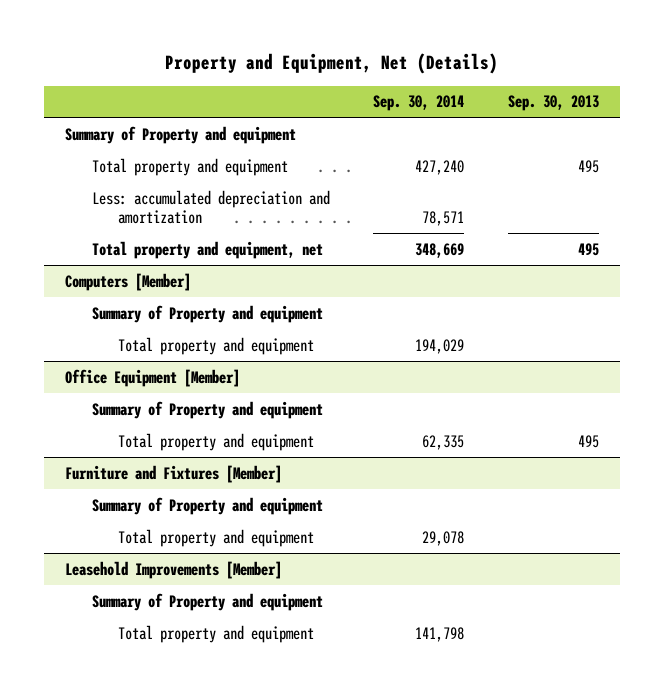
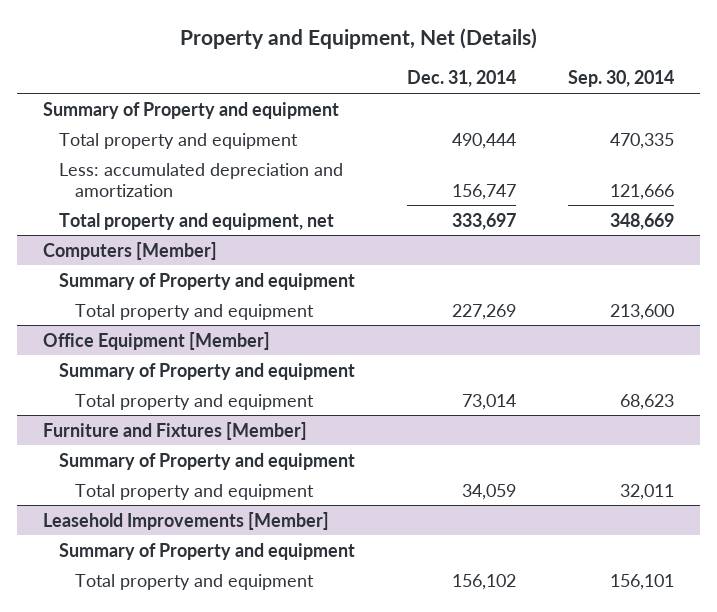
- | Sep. 30, 2014 | Sep. 30, 2013
+ | Dec. 31, 2014 | Sep. 30, 2014
- Total property and equipment | 427,240 | 495
- Less: accumulated depreciation and amortization | 78,571 |
+ Total property and equipment | 490,444 | 470,335
+ Less: accumulated depreciation and amortization | 156,747 | 121,666
@ Computers [Member]
- Total property and equipment | 194,029 |
+ Total property and equipment | 227,269 | 213,600
@ Office Equipment [Member]
- Total property and equipment | 62,335 | 495
+ Total property and equipment | 73,014 | 68,623
@ Furniture and Fixtures [Member]
- Total property and equipment | 29,078 |
+ Total property and equipment | 34,059 | 32,011
@ Leasehold Improvements [Member]
- Total property and equipment | 141,798 |
+ Total property and equipment | 156,102 | 156,101

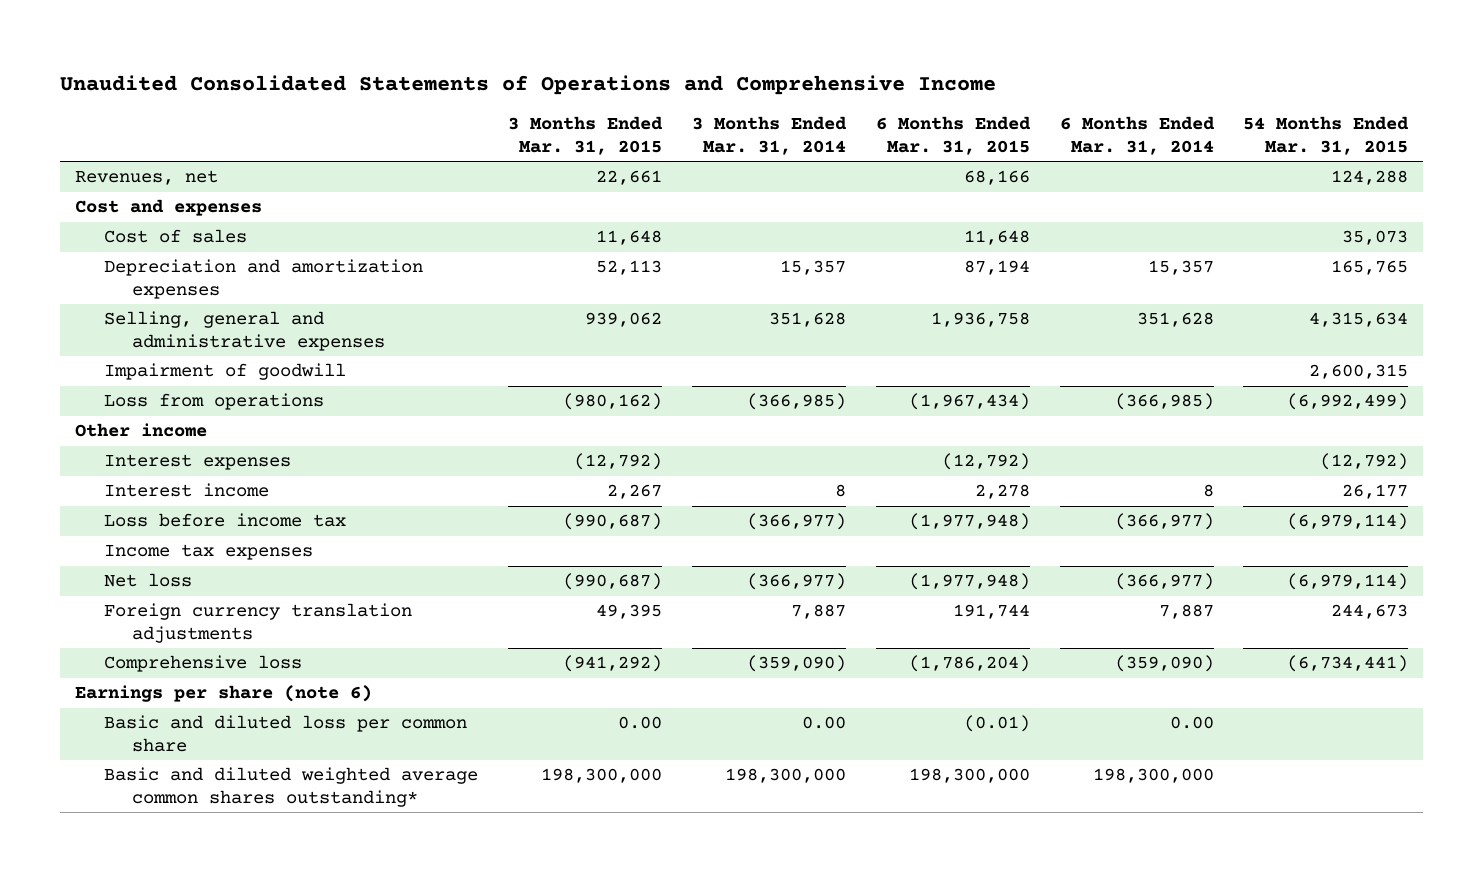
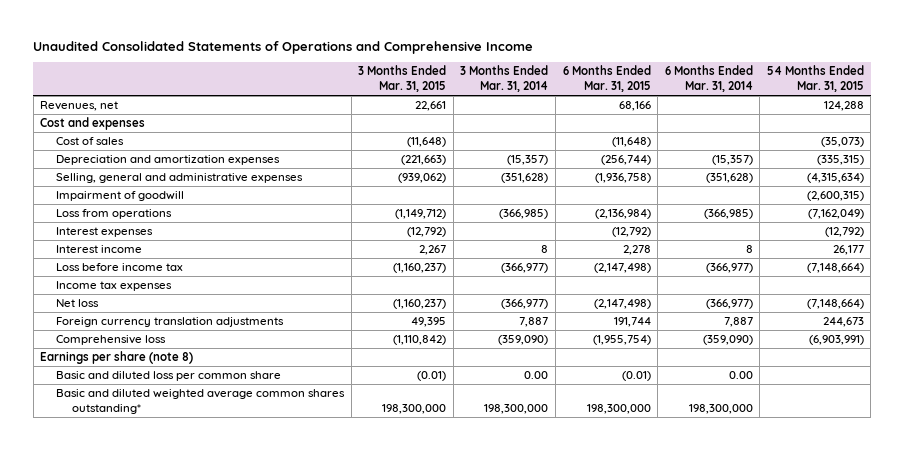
- Cost of sales | 11,648 | | 11,648 | | 35,073
- Depreciation and amortization expenses | 52,113 | 15,357 | 87,194 | 15,357 | 165,765
- Selling, general and administrative expenses | 939,062 | 351,628 | 1,936,758 | 351,628 | 4,315,634
- Impairment of goodwill | | | | | 2,600,315
- Loss from operations | (980,162) | (366,985) | (1,967,434) | (366,985) | (6,992,499)
- Other income
+ Cost of sales | (11,648) | | (11,648) | | (35,073)
+ Depreciation and amortization expenses | (221,663) | (15,357) | (256,744) | (15,357) | (335,315)
+ Selling, general and administrative expenses | (939,062) | (351,628) | (1,936,758) | (351,628) | (4,315,634)
+ Impairment of goodwill | | | | | (2,600,315)
+ Loss from operations | (1,149,712) | (366,985) | (2,136,984) | (366,985) | (7,162,049)
- Loss before income tax | (990,687) | (366,977) | (1,977,948) | (366,977) | (6,979,114)
+ Loss before income tax | (1,160,237) | (366,977) | (2,147,498) | (366,977) | (7,148,664)
- Net loss | (990,687) | (366,977) | (1,977,948) | (366,977) | (6,979,114)
+ Net loss | (1,160,237) | (366,977) | (2,147,498) | (366,977) | (7,148,664)
- Comprehensive loss | (941,292) | (359,090) | (1,786,204) | (359,090) | (6,734,441)
- Earnings per share (note 6)
- Basic and diluted loss per common share | 0.00 | 0.00 | (0.01) | 0.00 |
+ Comprehensive loss | (1,110,842) | (359,090) | (1,955,754) | (359,090) | (6,903,991)
+ Earnings per share (note 8)
+ Basic and diluted loss per common share | (0.01) | 0.00 | (0.01) | 0.00 |

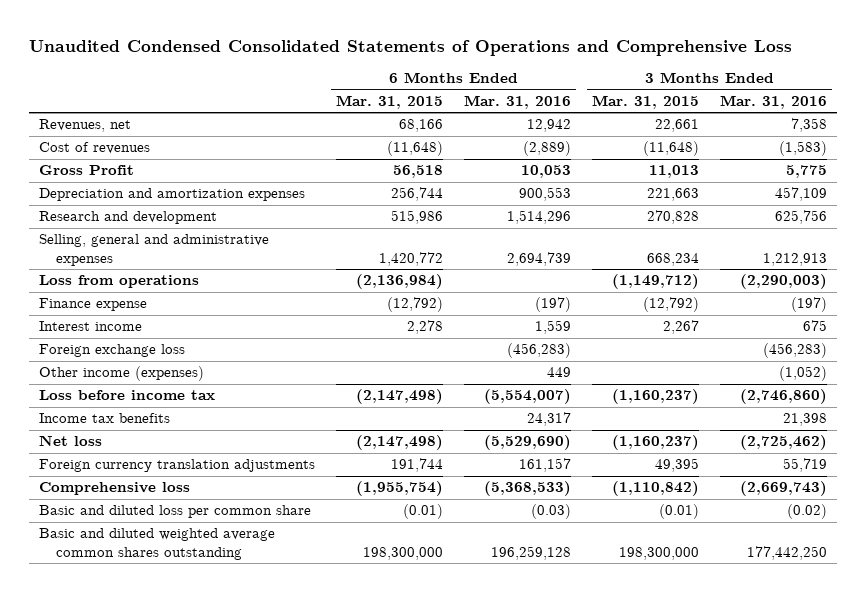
- Unaudited Consolidated Statements of Operations and Comprehensive Income
+ Unaudited Condensed Consolidated Statements of Operations and Comprehensive Loss
- | 3 Months Ended Mar. 31, 2015 | 3 Months Ended Mar. 31, 2014 | 6 Months Ended Mar. 31, 2015 | 6 Months Ended Mar. 31, 2014 | 54 Months Ended Mar. 31, 2015
+ | 6 Months Ended Mar. 31, 2015 | 6 Months Ended Mar. 31, 2016 | 3 Months Ended Mar. 31, 2015 | 3 Months Ended Mar. 31, 2016
- Cost and expenses
- Cost of sales | (11,648) | | (11,648) | | (35,073)
- Depreciation and amortization expenses | (221,663) | (15,357) | (256,744) | (15,357) | (335,315)
- Selling, general and administrative expenses | (939,062) | (351,628) | (1,936,758) | (351,628) | (4,315,634)
- Impairment of goodwill | | | | | (2,600,315)
+ Cost of revenues | (11,648) | (2,889) | (11,648) | (1,583)
+ Gross Profit | 56,518 | 10,053 | 11,013 | 5,775
+ Depreciation and amortization expenses | 256,744 | 900,553 | 221,663 | 457,109
+ Research and development | 515,986 | 1,514,296 | 270,828 | 625,756
+ Selling, general and administrative expenses | 1,420,772 | 2,694,739 | 668,234 | 1,212,913
- Interest expenses | (12,792) | | (12,792) | | (12,792)
+ Finance expense | (12,792) | (197) | (12,792) | (197)
+ Foreign exchange loss | | (456,283) | | (456,283)
+ Other income (expenses) | | 449 | | (1,052)
- Income tax expenses
+ Income tax benefits | | 24,317 | | 21,398
- Earnings per share (note 8)
- Basic and diluted weighted average common shares outstanding* | 198,300,000 | 198,300,000 | 198,300,000 | 198,300,000 |
+ Basic and diluted weighted average common shares outstanding | 198,300,000 | 196,259,128 | 198,300,000 | 177,442,250

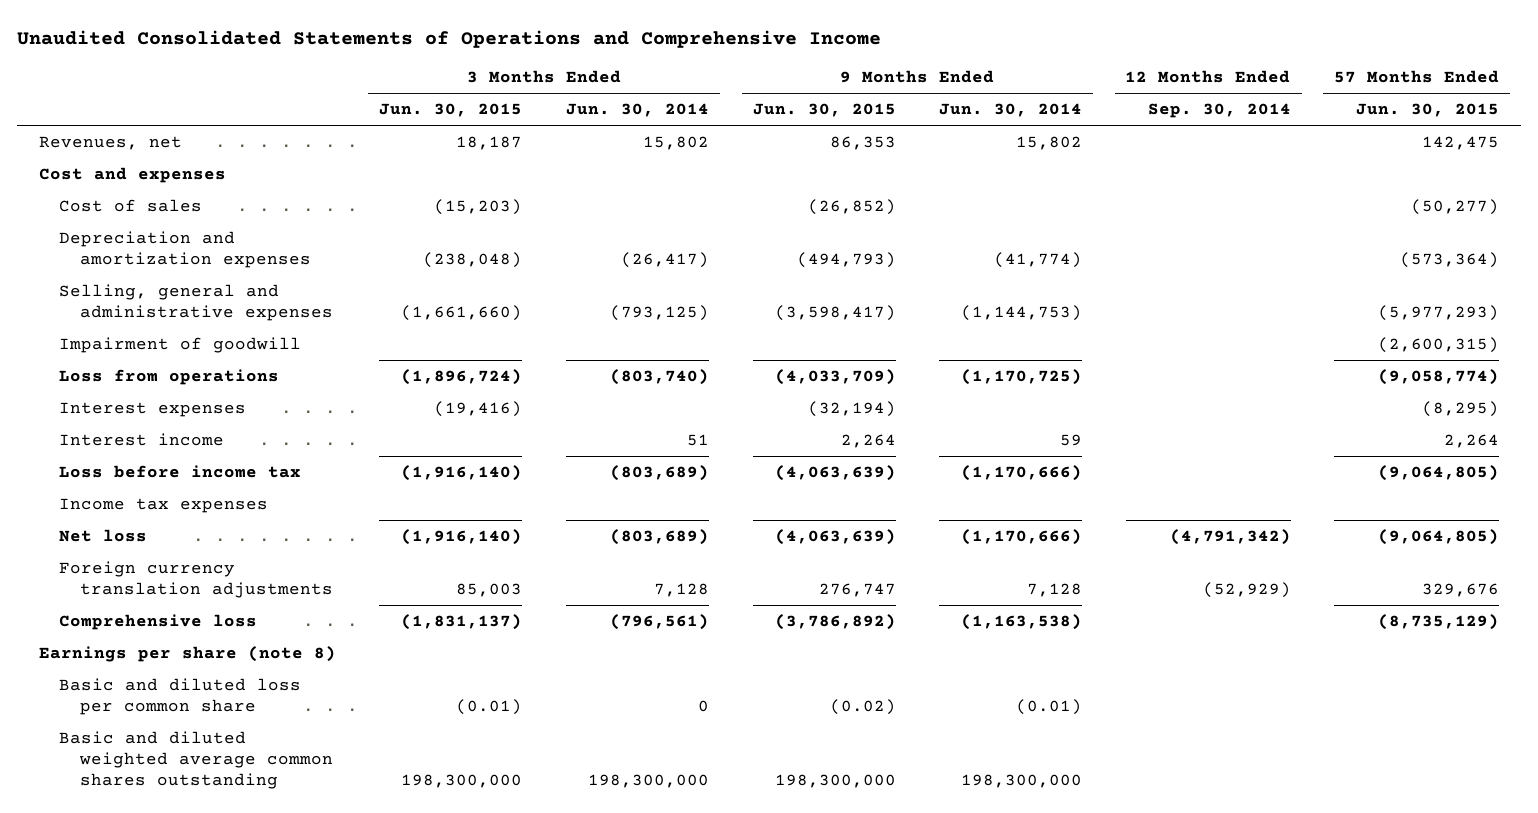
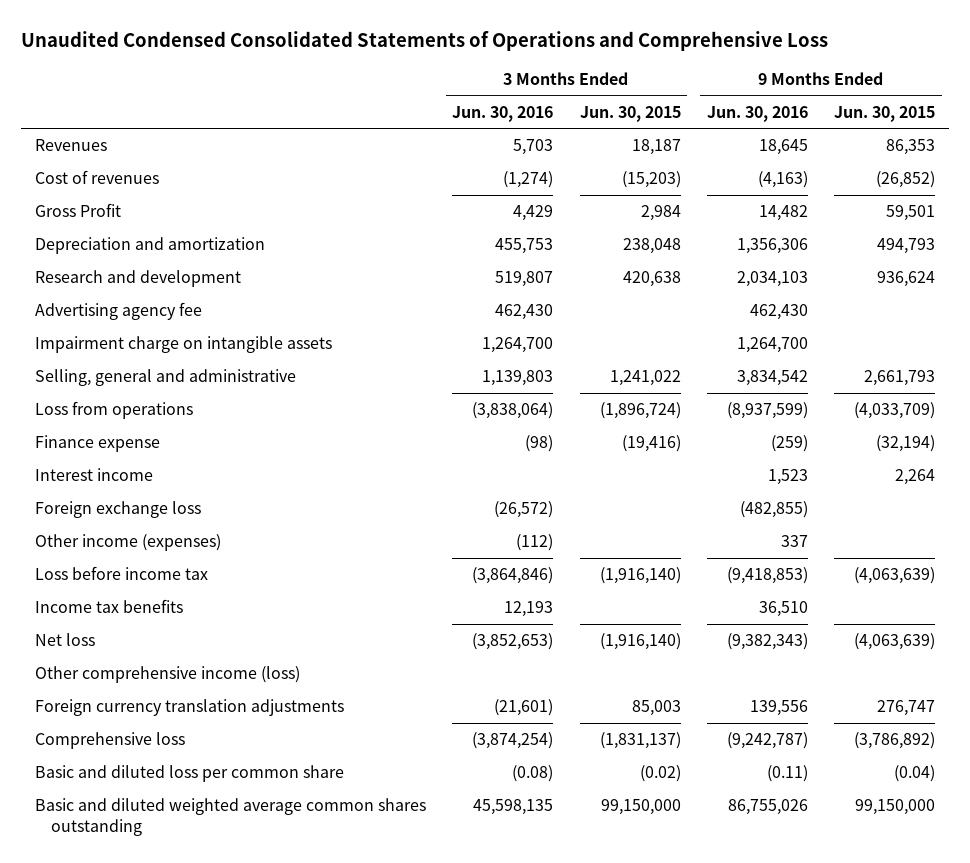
- Unaudited Consolidated Statements of Operations and Comprehensive Income
+ Unaudited Condensed Consolidated Statements of Operations and Comprehensive Loss
- | 3 Months Ended Jun. 30, 2015 | 3 Months Ended Jun. 30, 2014 | 9 Months Ended Jun. 30, 2015 | 9 Months Ended Jun. 30, 2014 | 12 Months Ended Sep. 30, 2014 | 57 Months Ended Jun. 30, 2015
+ | 3 Months Ended Jun. 30, 2016 | 3 Months Ended Jun. 30, 2015 | 9 Months Ended Jun. 30, 2016 | 9 Months Ended Jun. 30, 2015
- Revenues, net | 18,187 | 15,802 | 86,353 | 15,802 | | 142,475
- Cost and expenses
- Cost of sales | (15,203) | | (26,852) | | | (50,277)
- Depreciation and amortization expenses | (238,048) | (26,417) | (494,793) | (41,774) | | (573,364)
- Selling, general and administrative expenses | (1,661,660) | (793,125) | (3,598,417) | (1,144,753) | | (5,977,293)
- Impairment of goodwill | | | | | | (2,600,315)
+ Revenues | 5,703 | 18,187 | 18,645 | 86,353
+ Cost of revenues | (1,274) | (15,203) | (4,163) | (26,852)
+ Gross Profit | 4,429 | 2,984 | 14,482 | 59,501
+ Depreciation and amortization | 455,753 | 238,048 | 1,356,306 | 494,793
+ Research and development | 519,807 | 420,638 | 2,034,103 | 936,624
+ Advertising agency fee | 462,430 | | 462,430 |
+ Impairment charge on intangible assets | 1,264,700 | | 1,264,700 |
+ Selling, general and administrative | 1,139,803 | 1,241,022 | 3,834,542 | 2,661,793
- Interest expenses | (19,416) | | (32,194) | | | (8,295)
+ Finance expense | (98) | (19,416) | (259) | (32,194)
+ Foreign exchange loss | (26,572) | | (482,855) |
+ Other income (expenses) | (112) | | 337 |
- Income tax expenses
+ Income tax benefits | 12,193 | | 36,510 |
+ Other comprehensive income (loss)
- Earnings per share (note 8)
- Basic and diluted loss per common share | (0.01) | 0 | (0.02) | (0.01) | |
- Basic and diluted weighted average common shares outstanding | 198,300,000 | 198,300,000 | 198,300,000 | 198,300,000 | |
+ Basic and diluted loss per common share | (0.08) | (0.02) | (0.11) | (0.04)
+ Basic and diluted weighted average common shares outstanding | 45,598,135 | 99,150,000 | 86,755,026 | 99,150,000

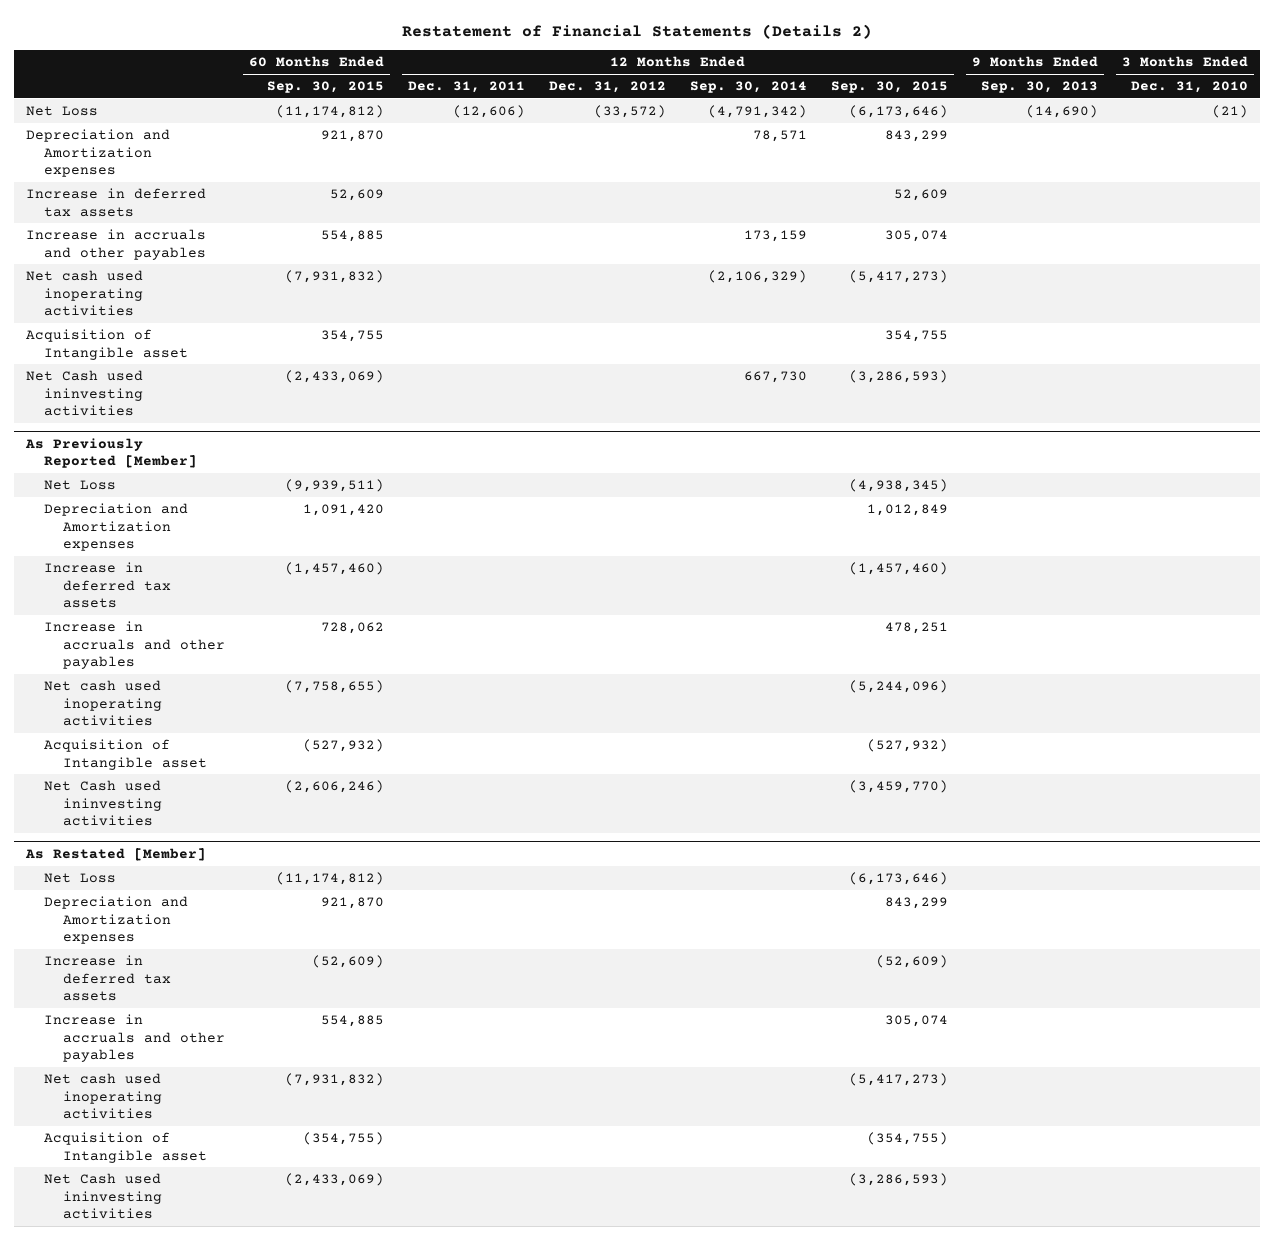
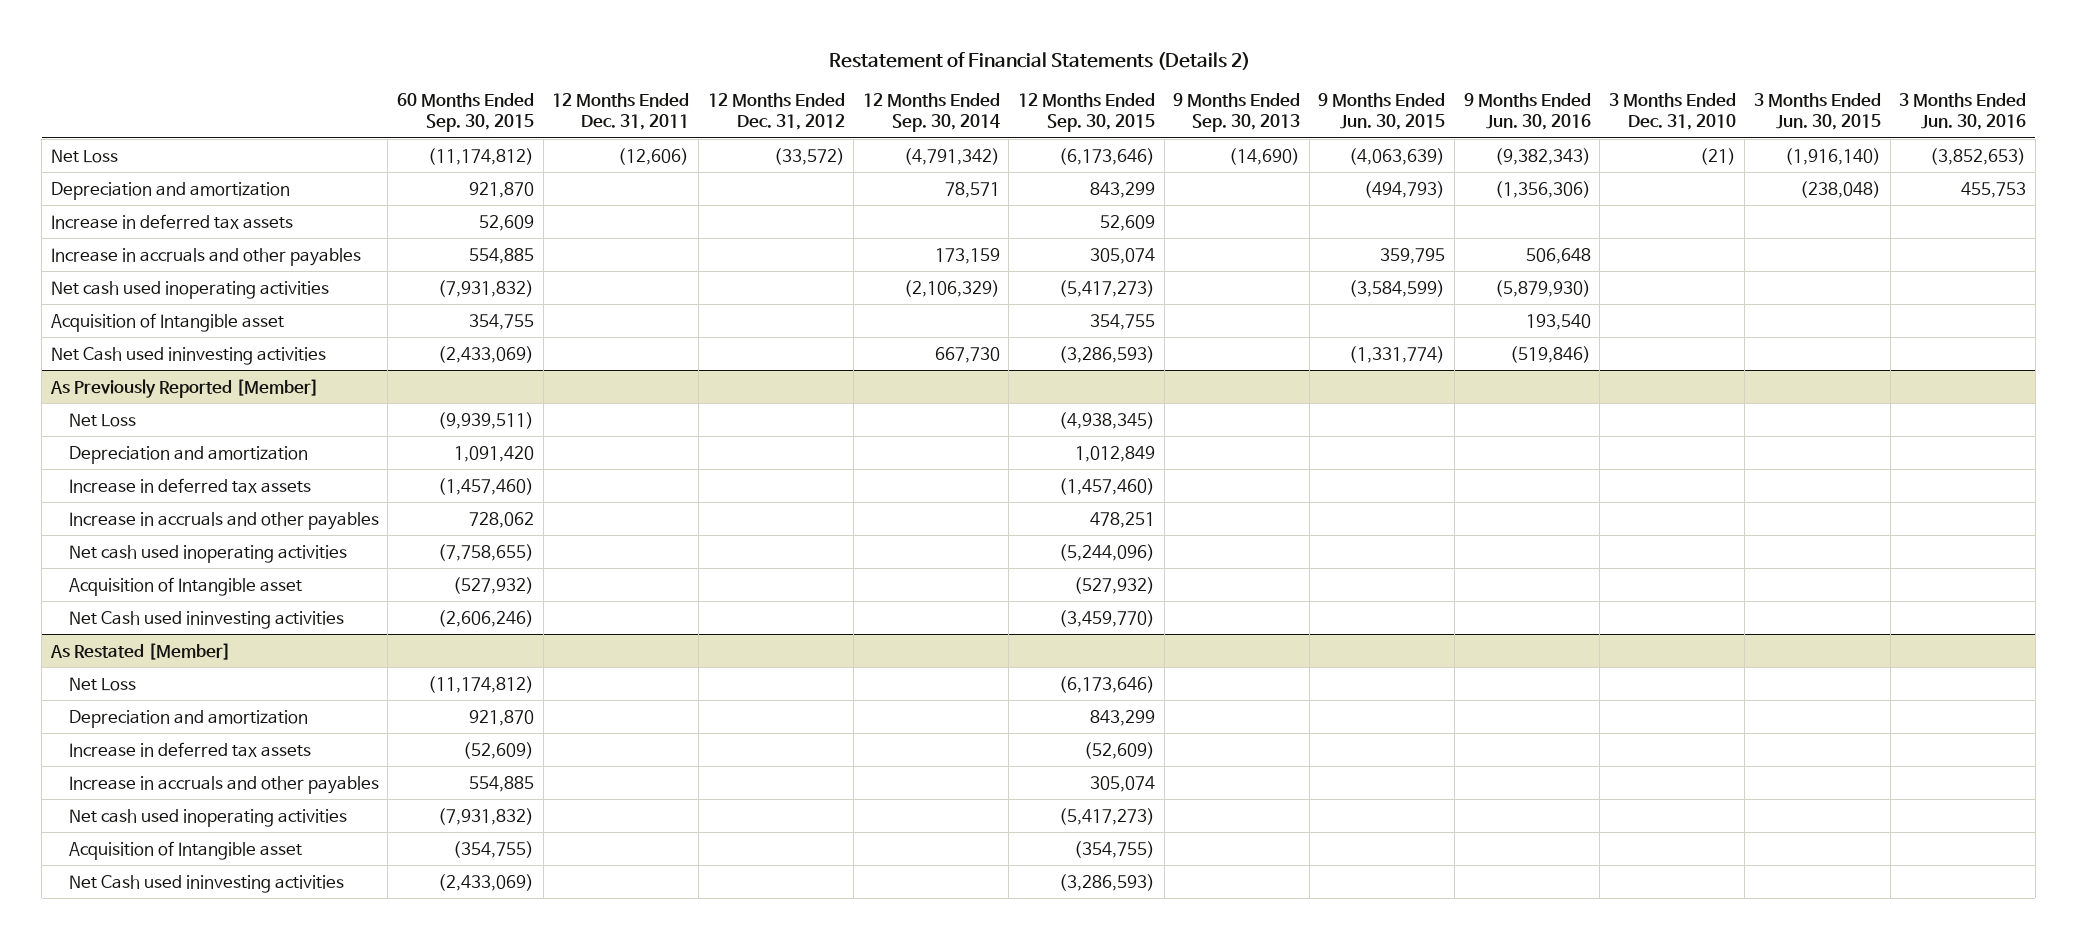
- | 60 Months Ended Sep. 30, 2015 | 12 Months Ended Dec. 31, 2011 | 12 Months Ended Dec. 31, 2012 | 12 Months Ended Sep. 30, 2014 | 12 Months Ended Sep. 30, 2015 | 9 Months Ended Sep. 30, 2013 | 3 Months Ended Dec. 31, 2010
+ | 60 Months Ended Sep. 30, 2015 | 12 Months Ended Dec. 31, 2011 | 12 Months Ended Dec. 31, 2012 | 12 Months Ended Sep. 30, 2014 | 12 Months Ended Sep. 30, 2015 | 9 Months Ended Sep. 30, 2013 | 9 Months Ended Jun. 30, 2015 | 9 Months Ended Jun. 30, 2016 | 3 Months Ended Dec. 31, 2010 | 3 Months Ended Jun. 30, 2015 | 3 Months Ended Jun. 30, 2016
- Depreciation and Amortization expenses | 921,870 | | | 78,571 | 843,299 | |
+ Depreciation and amortization | 921,870 | | | 78,571 | 843,299 | | (494,793) | (1,356,306) | | (238,048) | 455,753
@ As Previously Reported [Member]
- Depreciation and Amortization expenses | 1,091,420 | | | | 1,012,849 | |
+ Depreciation and amortization | 1,091,420 | | | | 1,012,849 | | | | | |
@ As Restated [Member]
- Depreciation and Amortization expenses | 921,870 | | | | 843,299 | |
+ Depreciation and amortization | 921,870 | | | | 843,299 | | | | | |

